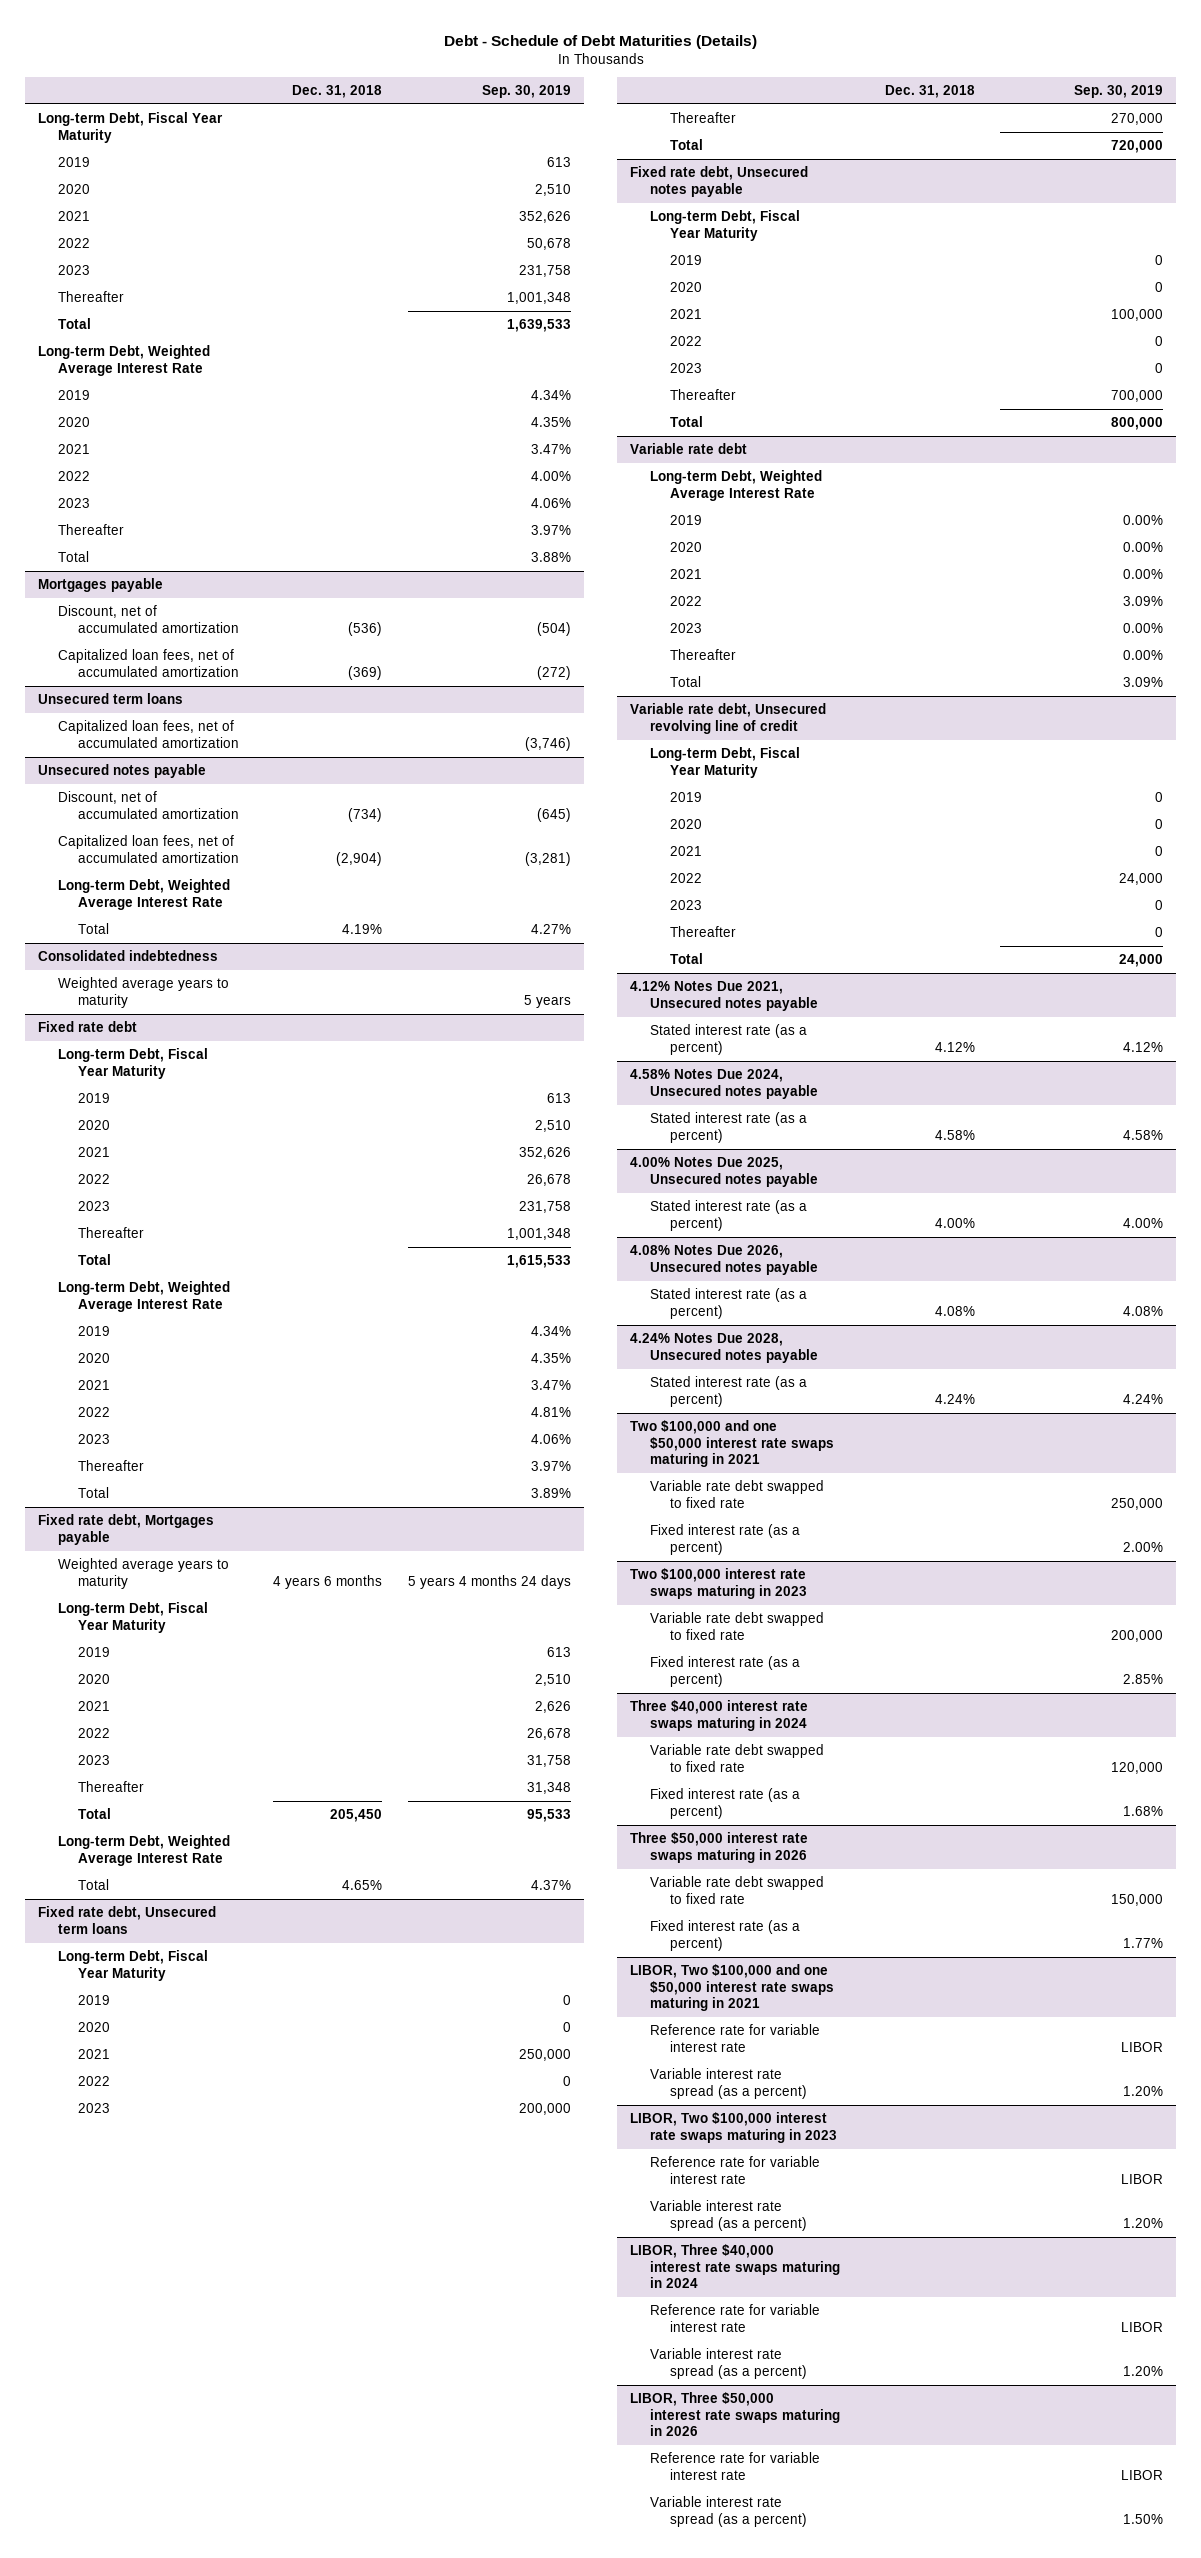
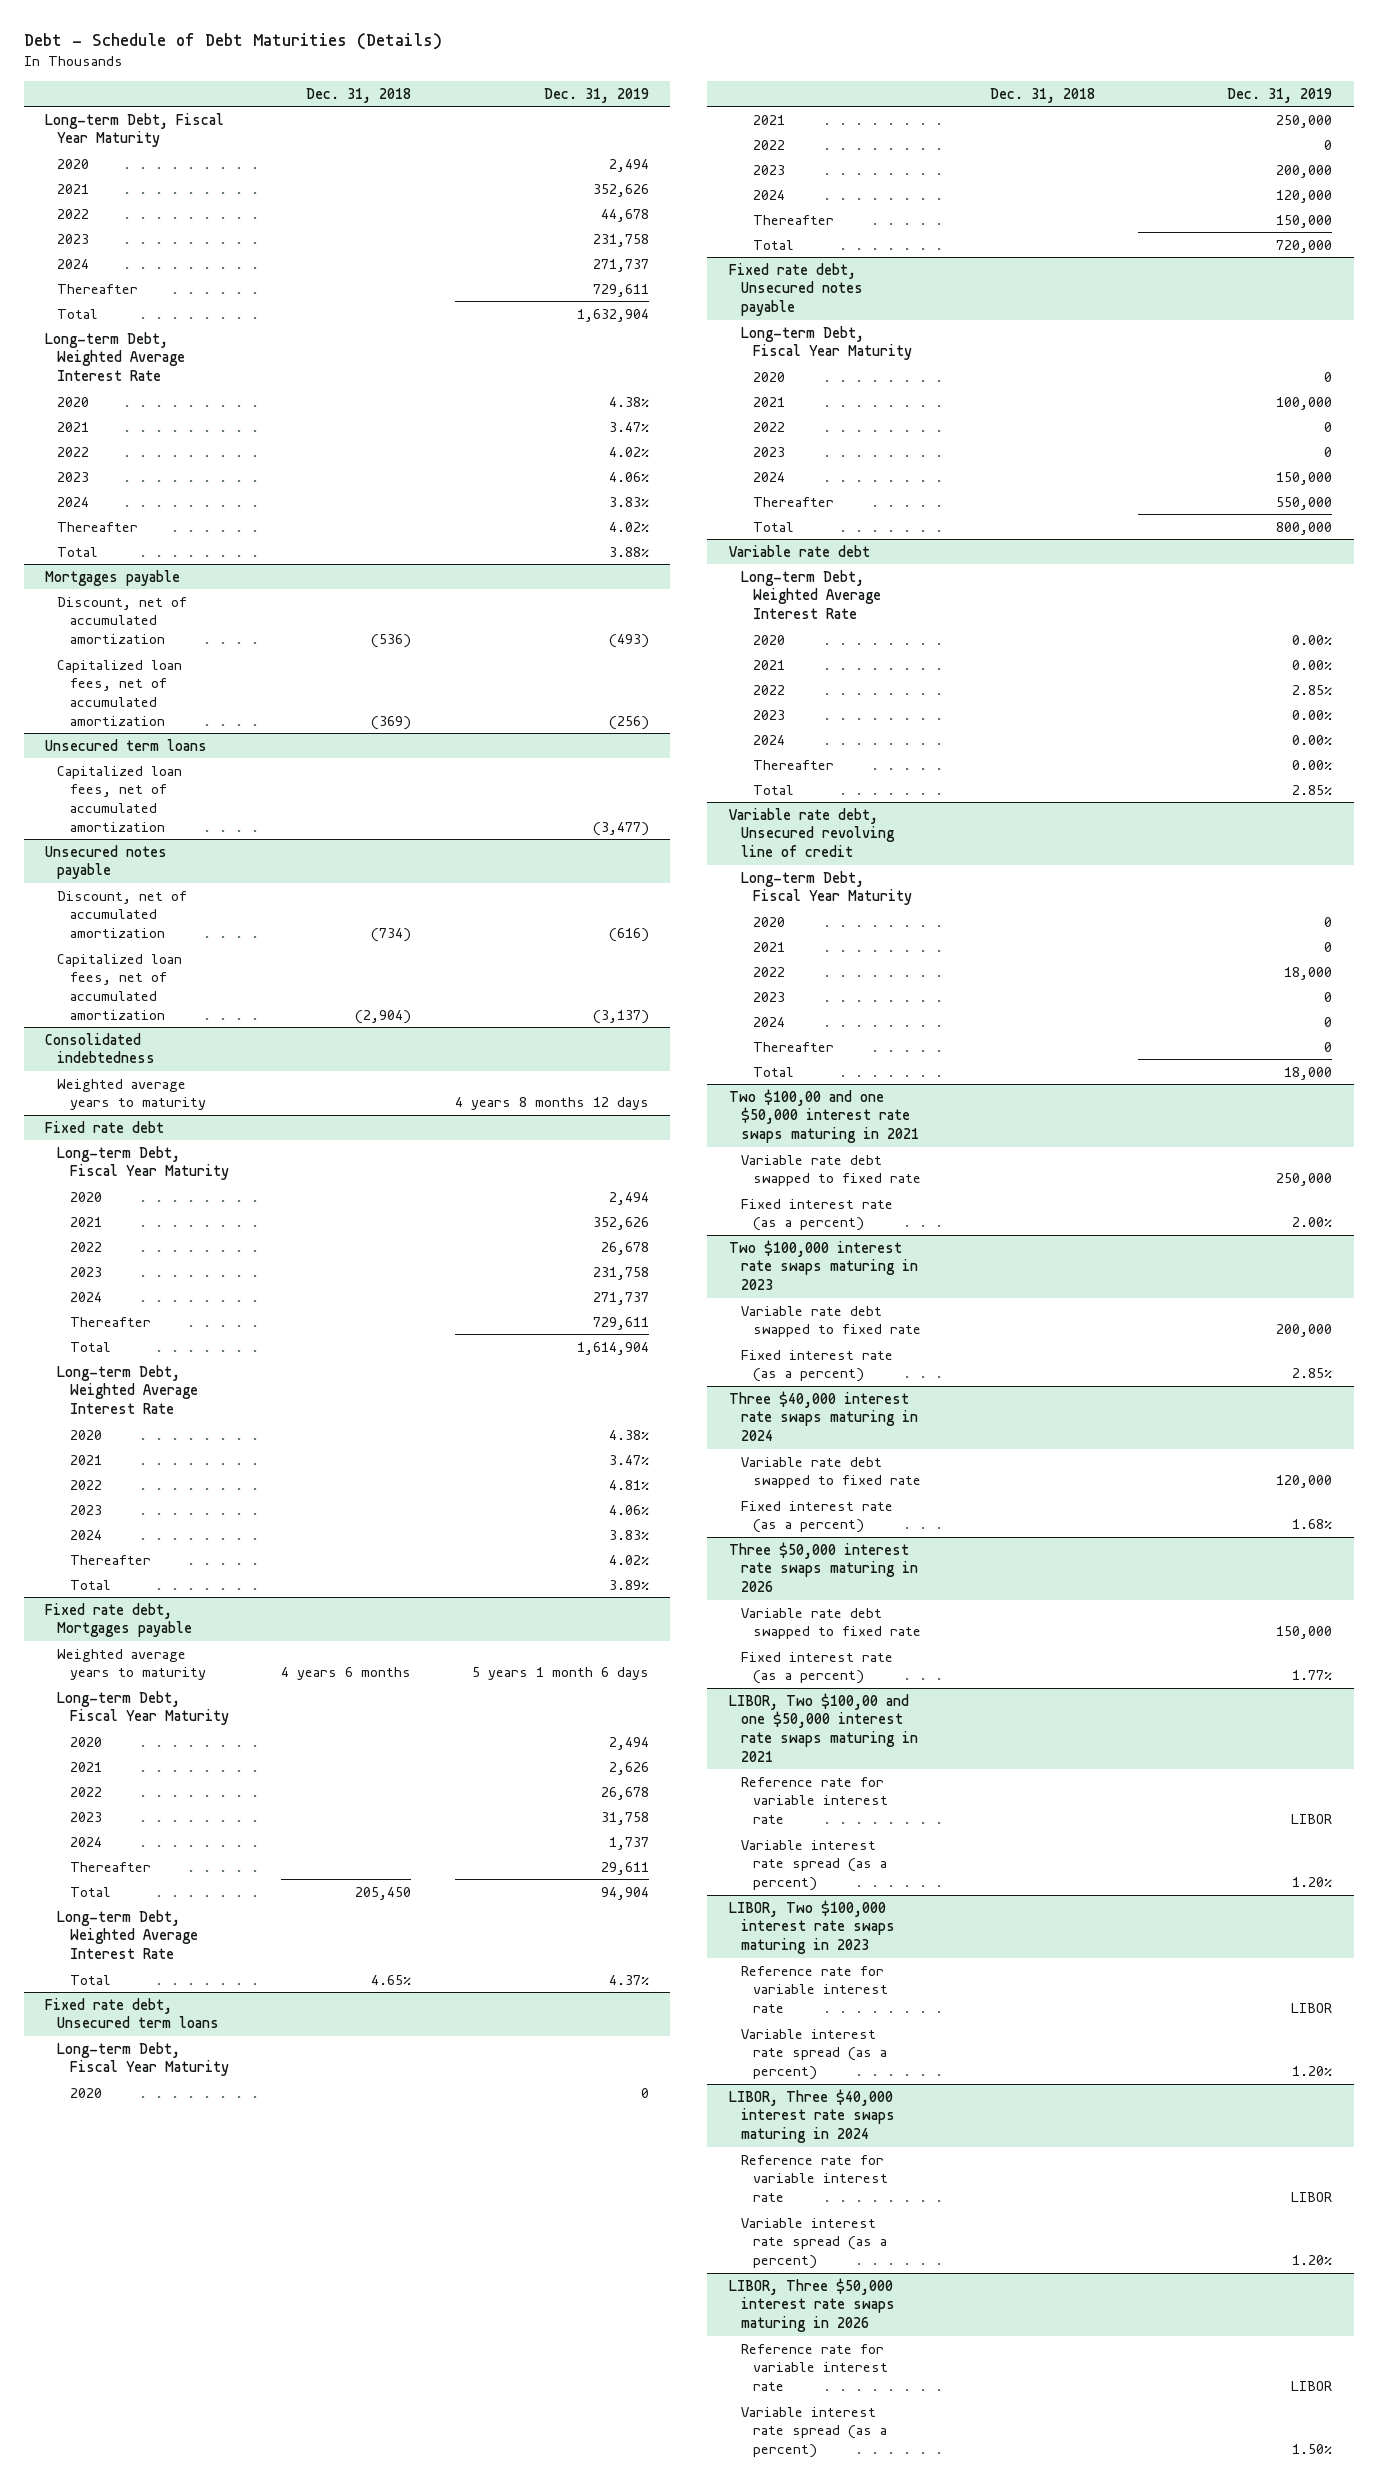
- | Dec. 31, 2018 | Sep. 30, 2019
+ | Dec. 31, 2018 | Dec. 31, 2019
- 2019 | | 613
+ 2024 | | 271,737
- 2019 | | 4.34%
+ 2024 | | 3.83%
@ Unsecured notes payable
- Long-term Debt, Weighted Average Interest Rate
- Total | 4.19% | 4.27%
@ Fixed rate debt
- 2019 | | 613
+ 2024 | | 271,737
- 2019 | | 4.34%
+ 2024 | | 3.83%
@ Fixed rate debt, Mortgages payable
- 2019 | | 613
+ 2024 | | 1,737
@ Fixed rate debt, Unsecured term loans
- 2019 | | 0
+ 2024 | | 120,000
@ Fixed rate debt, Unsecured notes payable
- 2019 | | 0
+ 2024 | | 150,000
@ Variable rate debt
- 2019 | | 0.00%
+ 2024 | | 0.00%
@ Variable rate debt, Unsecured revolving line of credit
- 2019 | | 0
+ 2024 | | 0
- 4.12% Notes Due 2021, Unsecured notes payable
- Stated interest rate (as a percent) | 4.12% | 4.12%
- 4.58% Notes Due 2024, Unsecured notes payable
- Stated interest rate (as a percent) | 4.58% | 4.58%
- 4.00% Notes Due 2025, Unsecured notes payable
- Stated interest rate (as a percent) | 4.00% | 4.00%
- 4.08% Notes Due 2026, Unsecured notes payable
- Stated interest rate (as a percent) | 4.08% | 4.08%
- 4.24% Notes Due 2028, Unsecured notes payable
- Stated interest rate (as a percent) | 4.24% | 4.24%
- Two $100,000 and one $50,000 interest rate swaps maturing in 2021
- Variable rate debt swapped to fixed rate | | 250,000
- Fixed interest rate (as a percent) | | 2.00%
+ Two $100,00 and one $50,000 interest rate swaps maturing in 2021
+ Variable rate debt swapped to fixed rate | | 250,000
+ Fixed interest rate (as a percent) | | 2.00%
- LIBOR, Two $100,000 and one $50,000 interest rate swaps maturing in 2021
+ LIBOR, Two $100,00 and one $50,000 interest rate swaps maturing in 2021

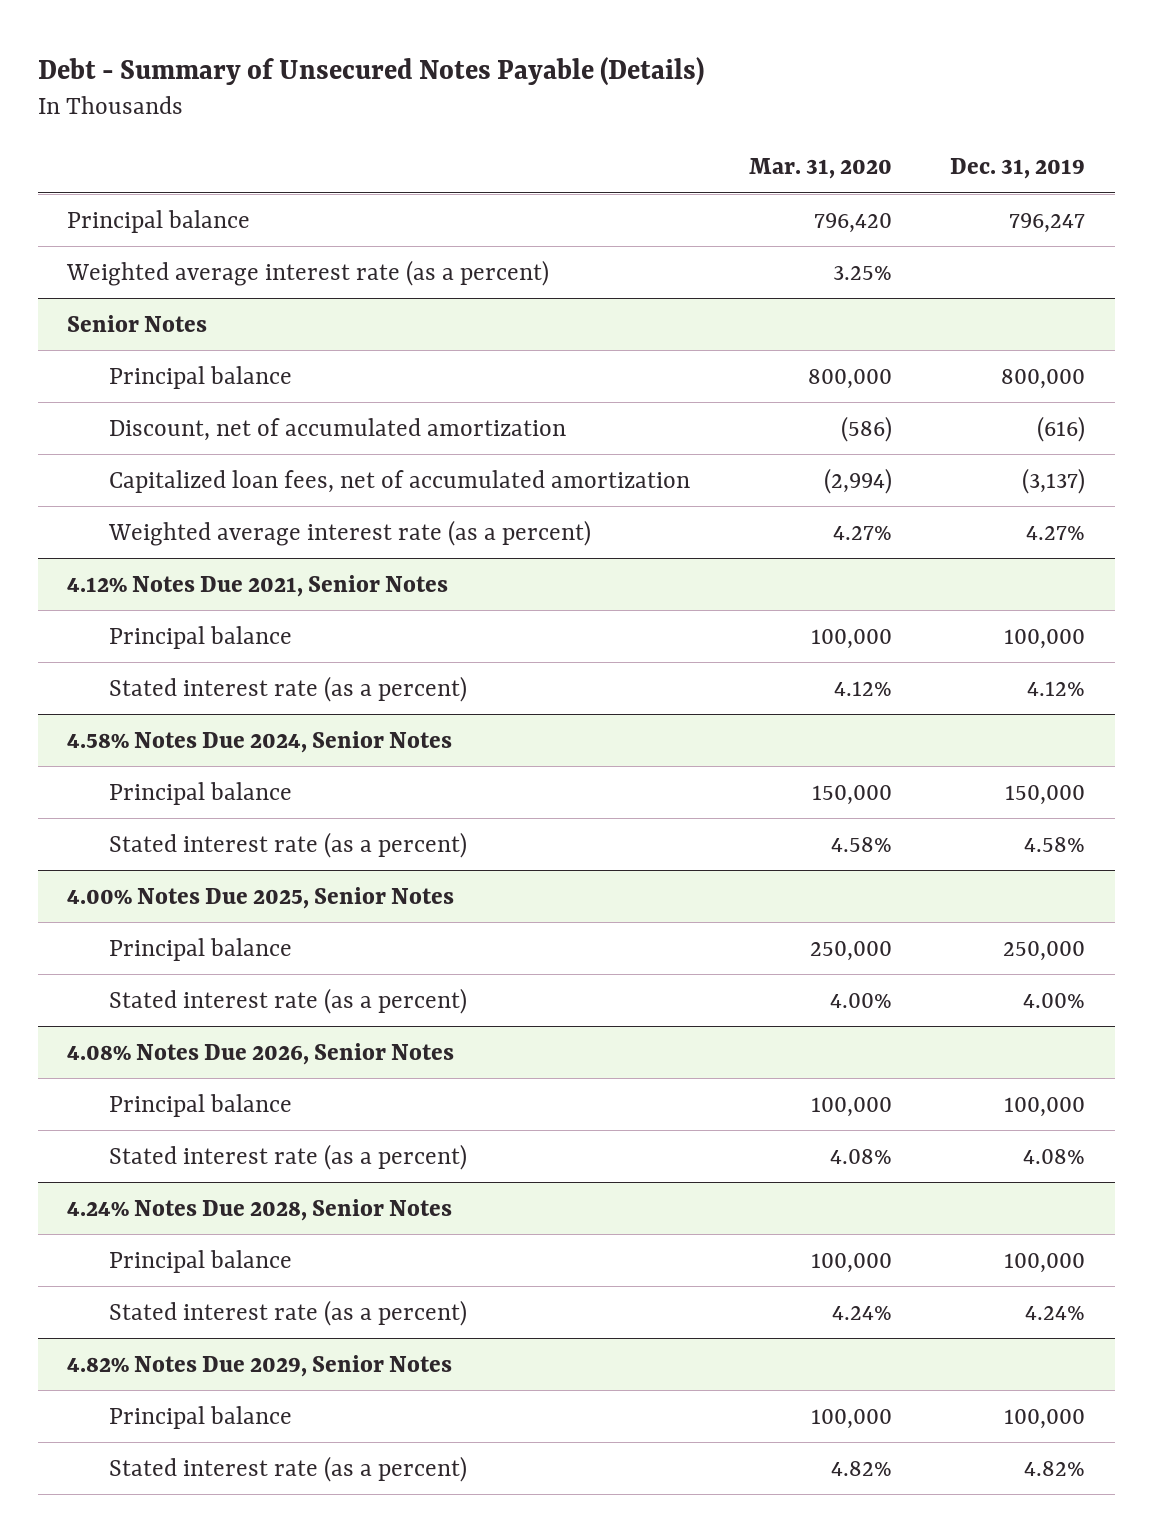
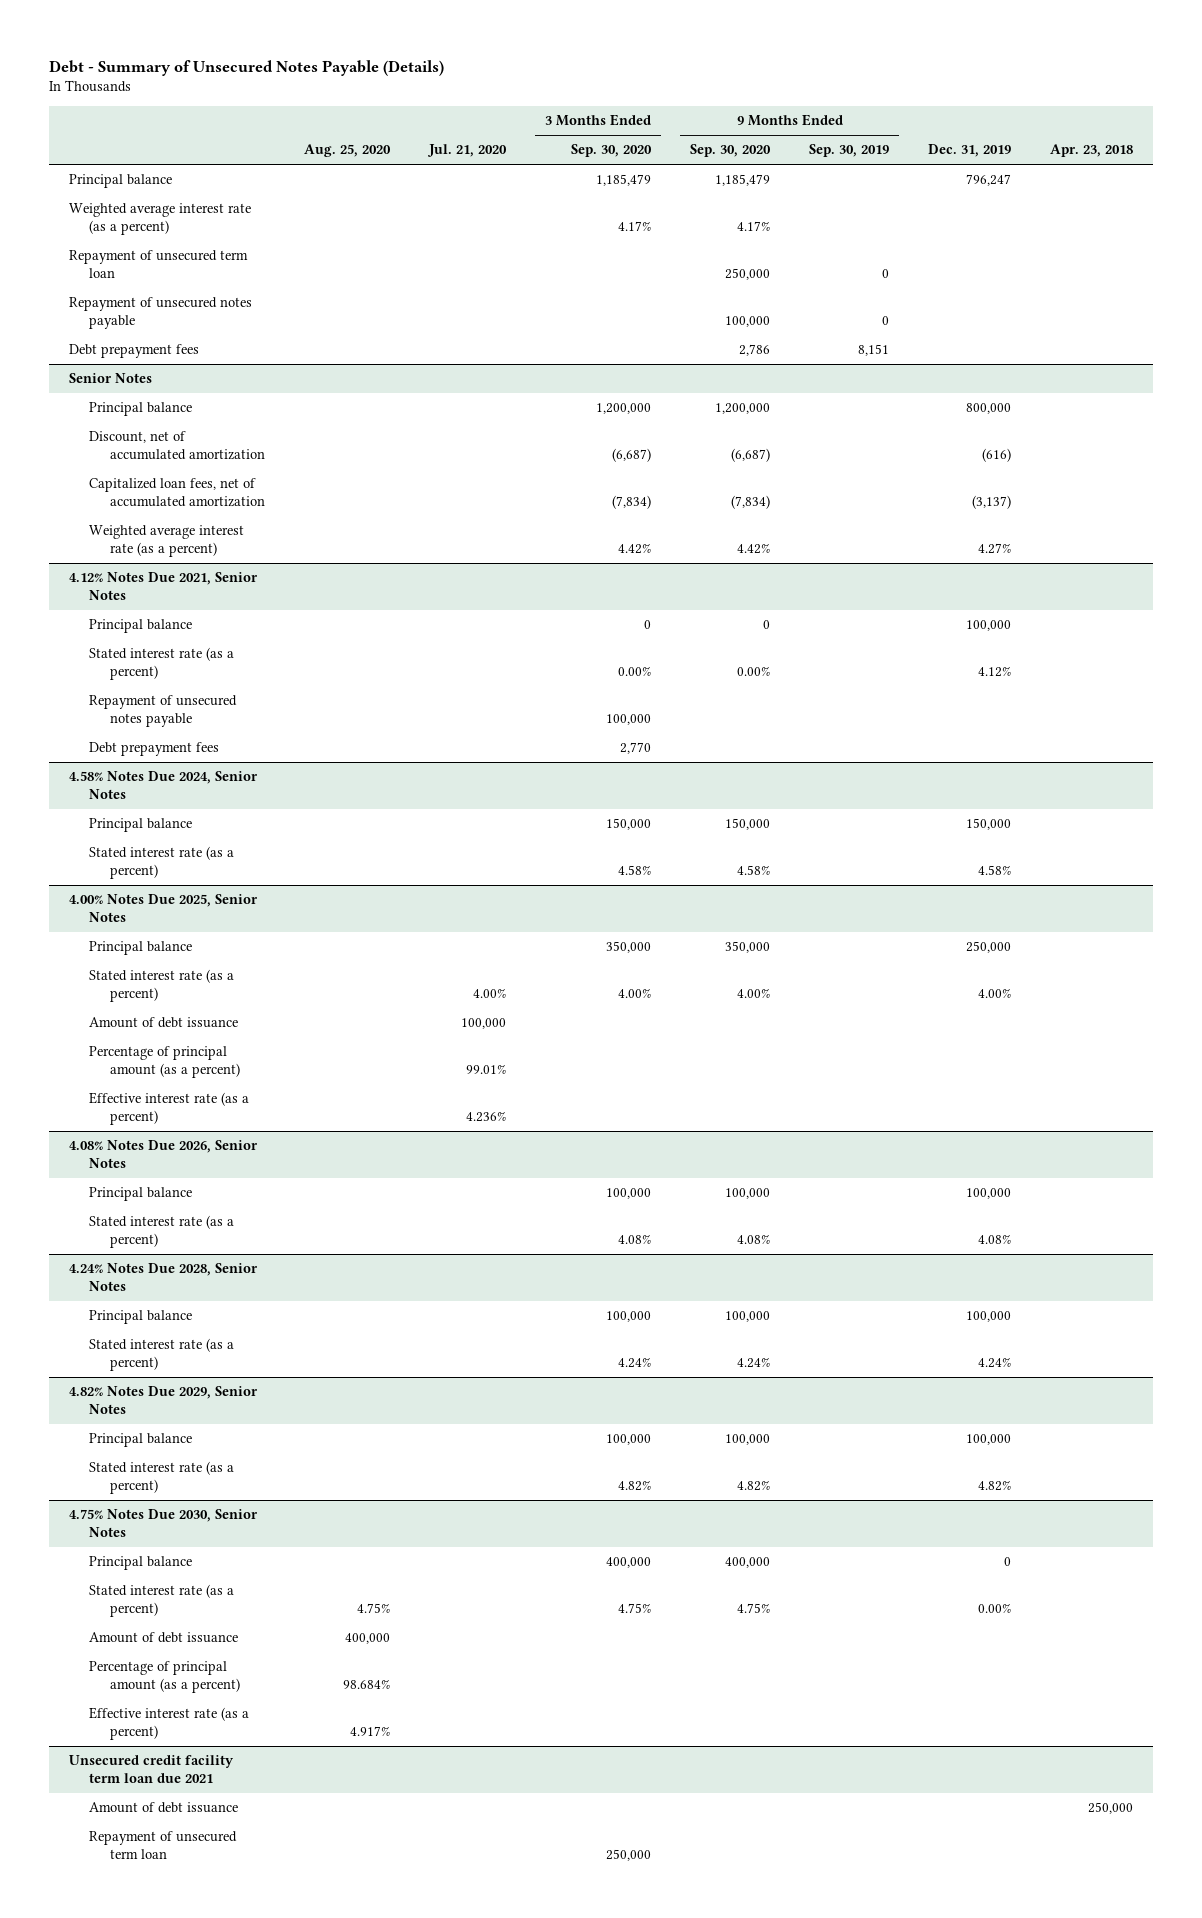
- | Mar. 31, 2020 | Dec. 31, 2019
+ | Aug. 25, 2020 | Jul. 21, 2020 | 3 Months Ended Sep. 30, 2020 | 9 Months Ended Sep. 30, 2020 | 9 Months Ended Sep. 30, 2019 | Dec. 31, 2019 | Apr. 23, 2018
+ Repayment of unsecured term loan | | | | 250,000 | 0 | |
+ Repayment of unsecured notes payable | | | | 100,000 | 0 | |
+ Debt prepayment fees | | | | 2,786 | 8,151 | |
@ 4.12% Notes Due 2021, Senior Notes
+ Repayment of unsecured notes payable | | | 100,000 | | | |
+ Debt prepayment fees | | | 2,770 | | | |
@ 4.00% Notes Due 2025, Senior Notes
+ Amount of debt issuance | | 100,000 | | | | |
+ Percentage of principal amount (as a percent) | | 99.01% | | | | |
+ Effective interest rate (as a percent) | | 4.236% | | | | |
+ 4.75% Notes Due 2030, Senior Notes
+ Principal balance | | | 400,000 | 400,000 | | 0 |
+ Stated interest rate (as a percent) | 4.75% | | 4.75% | 4.75% | | 0.00% |
+ Amount of debt issuance | 400,000 | | | | | |
+ Percentage of principal amount (as a percent) | 98.684% | | | | | |
+ Effective interest rate (as a percent) | 4.917% | | | | | |
+ Unsecured credit facility term loan due 2021
+ Amount of debt issuance | | | | | | | 250,000
+ Repayment of unsecured term loan | | | 250,000 | | | |

